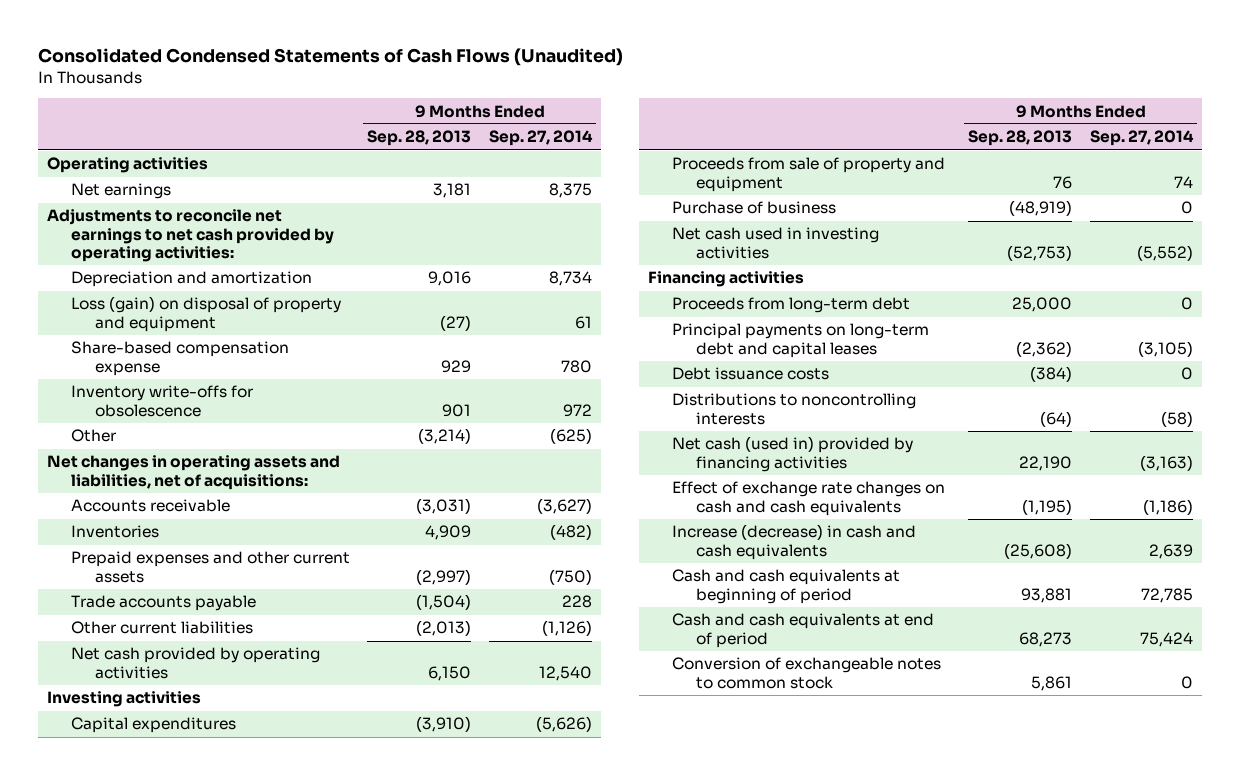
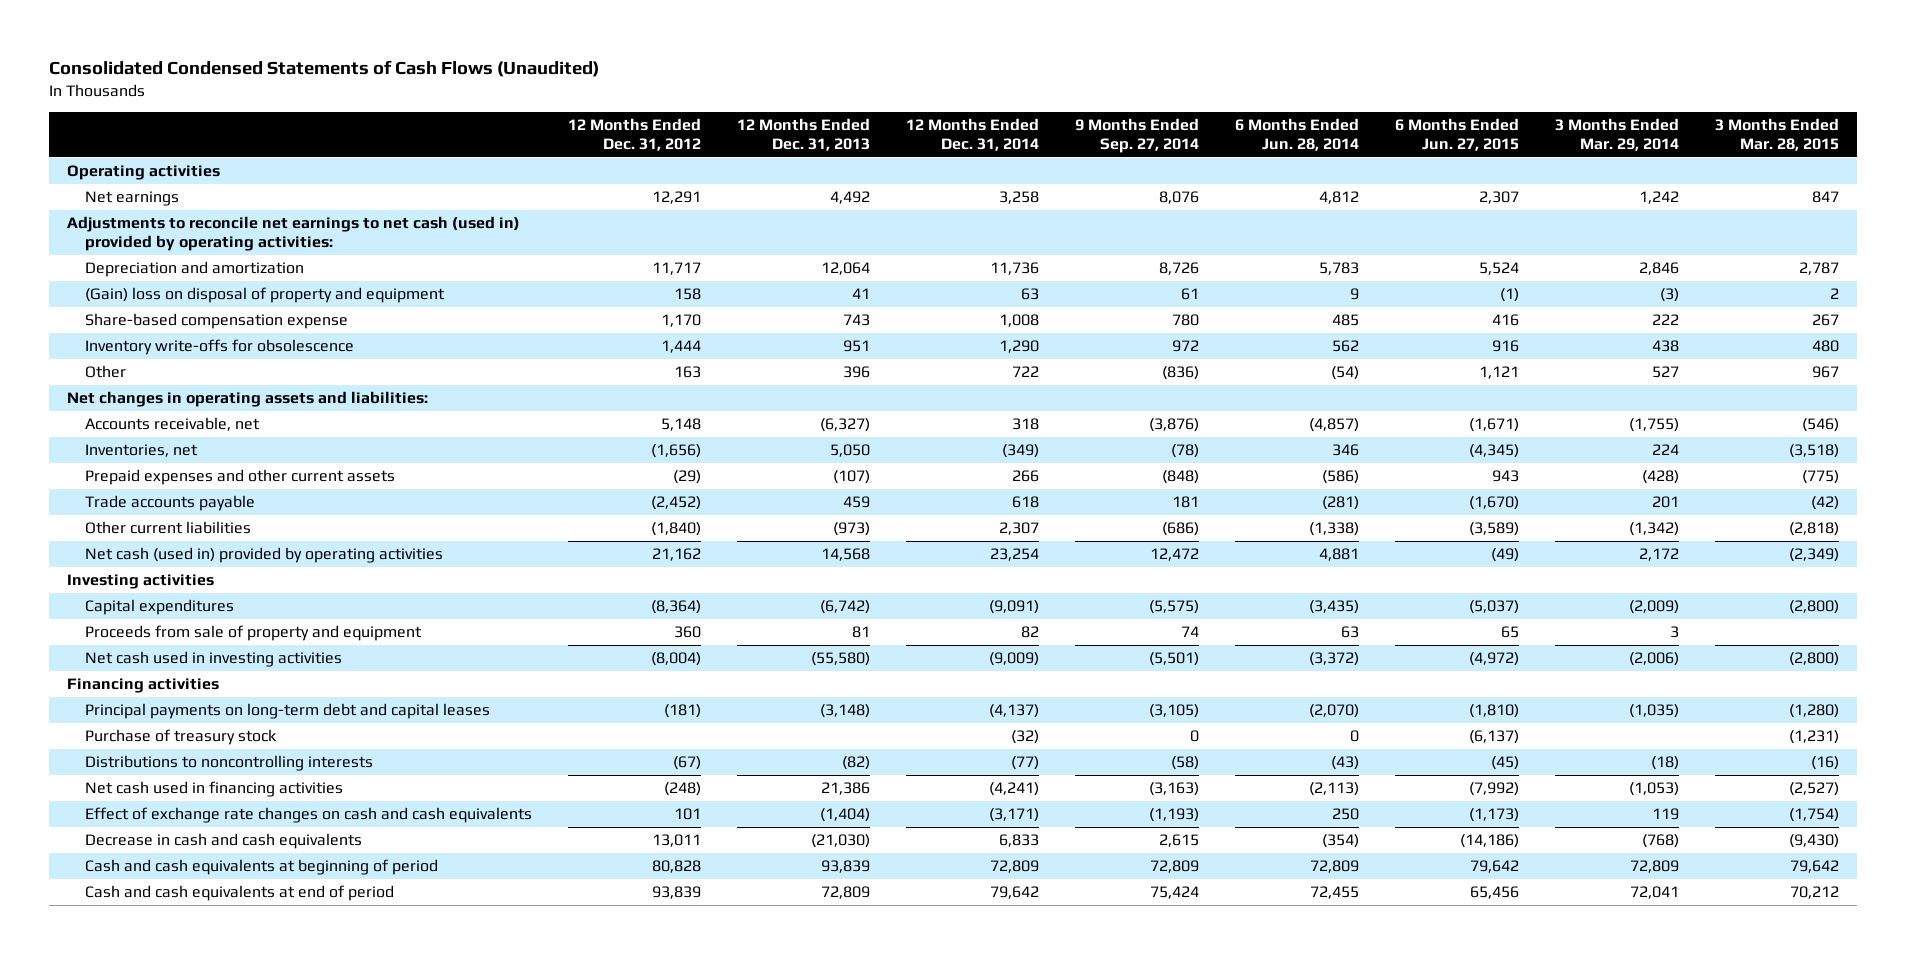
- | 9 Months Ended Sep. 28, 2013 | 9 Months Ended Sep. 27, 2014
+ | 12 Months Ended Dec. 31, 2012 | 12 Months Ended Dec. 31, 2013 | 12 Months Ended Dec. 31, 2014 | 9 Months Ended Sep. 27, 2014 | 6 Months Ended Jun. 28, 2014 | 6 Months Ended Jun. 27, 2015 | 3 Months Ended Mar. 29, 2014 | 3 Months Ended Mar. 28, 2015
- Net earnings | 3,181 | 8,375
- Adjustments to reconcile net earnings to net cash provided by operating activities:
- Depreciation and amortization | 9,016 | 8,734
- Loss (gain) on disposal of property and equipment | (27) | 61
+ Net earnings | 12,291 | 4,492 | 3,258 | 8,076 | 4,812 | 2,307 | 1,242 | 847
+ Adjustments to reconcile net earnings to net cash (used in) provided by operating activities:
+ Depreciation and amortization | 11,717 | 12,064 | 11,736 | 8,726 | 5,783 | 5,524 | 2,846 | 2,787
+ (Gain) loss on disposal of property and equipment | 158 | 41 | 63 | 61 | 9 | (1) | (3) | 2
- Other | (3,214) | (625)
- Net changes in operating assets and liabilities, net of acquisitions:
- Accounts receivable | (3,031) | (3,627)
- Inventories | 4,909 | (482)
- Prepaid expenses and other current assets | (2,997) | (750)
- Trade accounts payable | (1,504) | 228
- Other current liabilities | (2,013) | (1,126)
- Net cash provided by operating activities | 6,150 | 12,540
+ Other | 163 | 396 | 722 | (836) | (54) | 1,121 | 527 | 967
+ Net changes in operating assets and liabilities:
+ Accounts receivable, net | 5,148 | (6,327) | 318 | (3,876) | (4,857) | (1,671) | (1,755) | (546)
+ Inventories, net | (1,656) | 5,050 | (349) | (78) | 346 | (4,345) | 224 | (3,518)
+ Prepaid expenses and other current assets | (29) | (107) | 266 | (848) | (586) | 943 | (428) | (775)
+ Trade accounts payable | (2,452) | 459 | 618 | 181 | (281) | (1,670) | 201 | (42)
+ Other current liabilities | (1,840) | (973) | 2,307 | (686) | (1,338) | (3,589) | (1,342) | (2,818)
+ Net cash (used in) provided by operating activities | 21,162 | 14,568 | 23,254 | 12,472 | 4,881 | (49) | 2,172 | (2,349)
- Capital expenditures | (3,910) | (5,626)
+ Capital expenditures | (8,364) | (6,742) | (9,091) | (5,575) | (3,435) | (5,037) | (2,009) | (2,800)
- Purchase of business | (48,919) | 0
- Net cash used in investing activities | (52,753) | (5,552)
+ Net cash used in investing activities | (8,004) | (55,580) | (9,009) | (5,501) | (3,372) | (4,972) | (2,006) | (2,800)
- Proceeds from long-term debt | 25,000 | 0
- Debt issuance costs | (384) | 0
+ Purchase of treasury stock | | | (32) | 0 | 0 | (6,137) | | (1,231)
- Net cash (used in) provided by financing activities | 22,190 | (3,163)
- Effect of exchange rate changes on cash and cash equivalents | (1,195) | (1,186)
- Increase (decrease) in cash and cash equivalents | (25,608) | 2,639
- Cash and cash equivalents at beginning of period | 93,881 | 72,785
+ Net cash used in financing activities | (248) | 21,386 | (4,241) | (3,163) | (2,113) | (7,992) | (1,053) | (2,527)
+ Effect of exchange rate changes on cash and cash equivalents | 101 | (1,404) | (3,171) | (1,193) | 250 | (1,173) | 119 | (1,754)
+ Decrease in cash and cash equivalents | 13,011 | (21,030) | 6,833 | 2,615 | (354) | (14,186) | (768) | (9,430)
+ Cash and cash equivalents at beginning of period | 80,828 | 93,839 | 72,809 | 72,809 | 72,809 | 79,642 | 72,809 | 79,642
- Conversion of exchangeable notes to common stock | 5,861 | 0

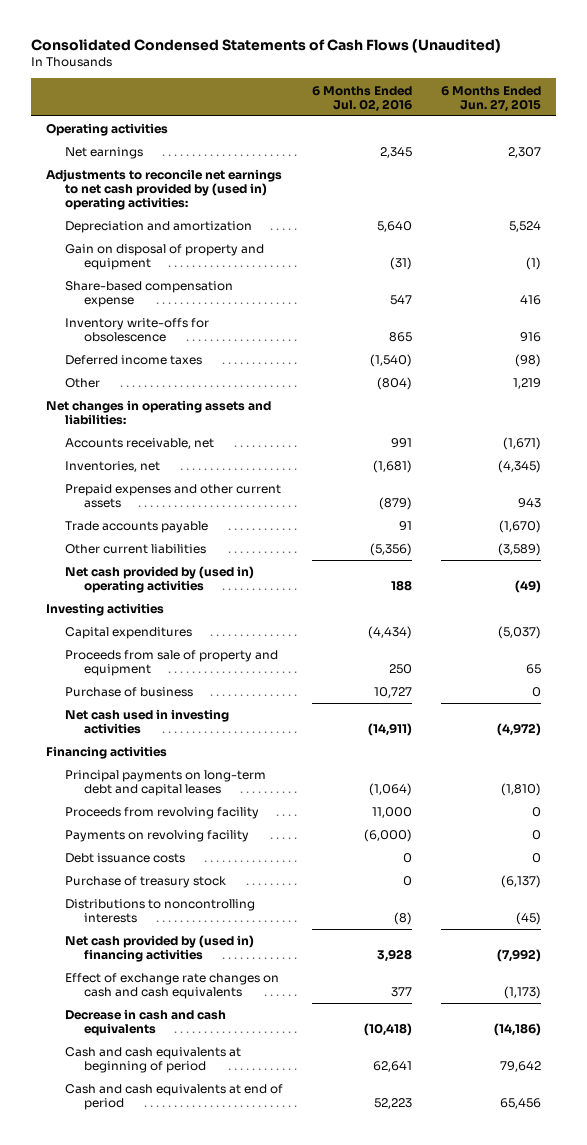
- | 12 Months Ended Dec. 31, 2012 | 12 Months Ended Dec. 31, 2013 | 12 Months Ended Dec. 31, 2014 | 9 Months Ended Sep. 27, 2014 | 6 Months Ended Jun. 28, 2014 | 6 Months Ended Jun. 27, 2015 | 3 Months Ended Mar. 29, 2014 | 3 Months Ended Mar. 28, 2015
+ | 6 Months Ended Jul. 02, 2016 | 6 Months Ended Jun. 27, 2015
- Adjustments to reconcile net earnings to net cash (used in) provided by operating activities:
+ Adjustments to reconcile net earnings to net cash provided by (used in) operating activities:
- (Gain) loss on disposal of property and equipment | 158 | 41 | 63 | 61 | 9 | (1) | (3) | 2
+ Gain on disposal of property and equipment | (31) | (1)
- Other | 163 | 396 | 722 | (836) | (54) | 1,121 | 527 | 967
+ Deferred income taxes | (1,540) | (98)
+ Other | (804) | 1,219
- Net cash (used in) provided by operating activities | 21,162 | 14,568 | 23,254 | 12,472 | 4,881 | (49) | 2,172 | (2,349)
+ Net cash provided by (used in) operating activities | 188 | (49)
+ Purchase of business | 10,727 | 0
+ Proceeds from revolving facility | 11,000 | 0
+ Payments on revolving facility | (6,000) | 0
+ Debt issuance costs | 0 | 0
- Net cash used in financing activities | (248) | 21,386 | (4,241) | (3,163) | (2,113) | (7,992) | (1,053) | (2,527)
+ Net cash provided by (used in) financing activities | 3,928 | (7,992)

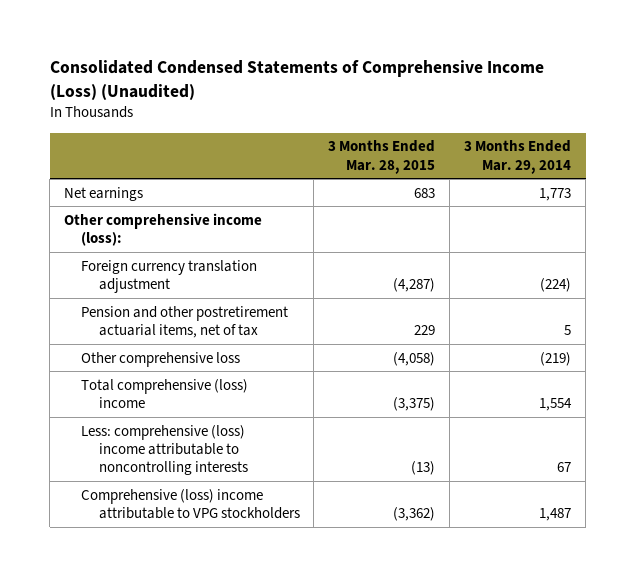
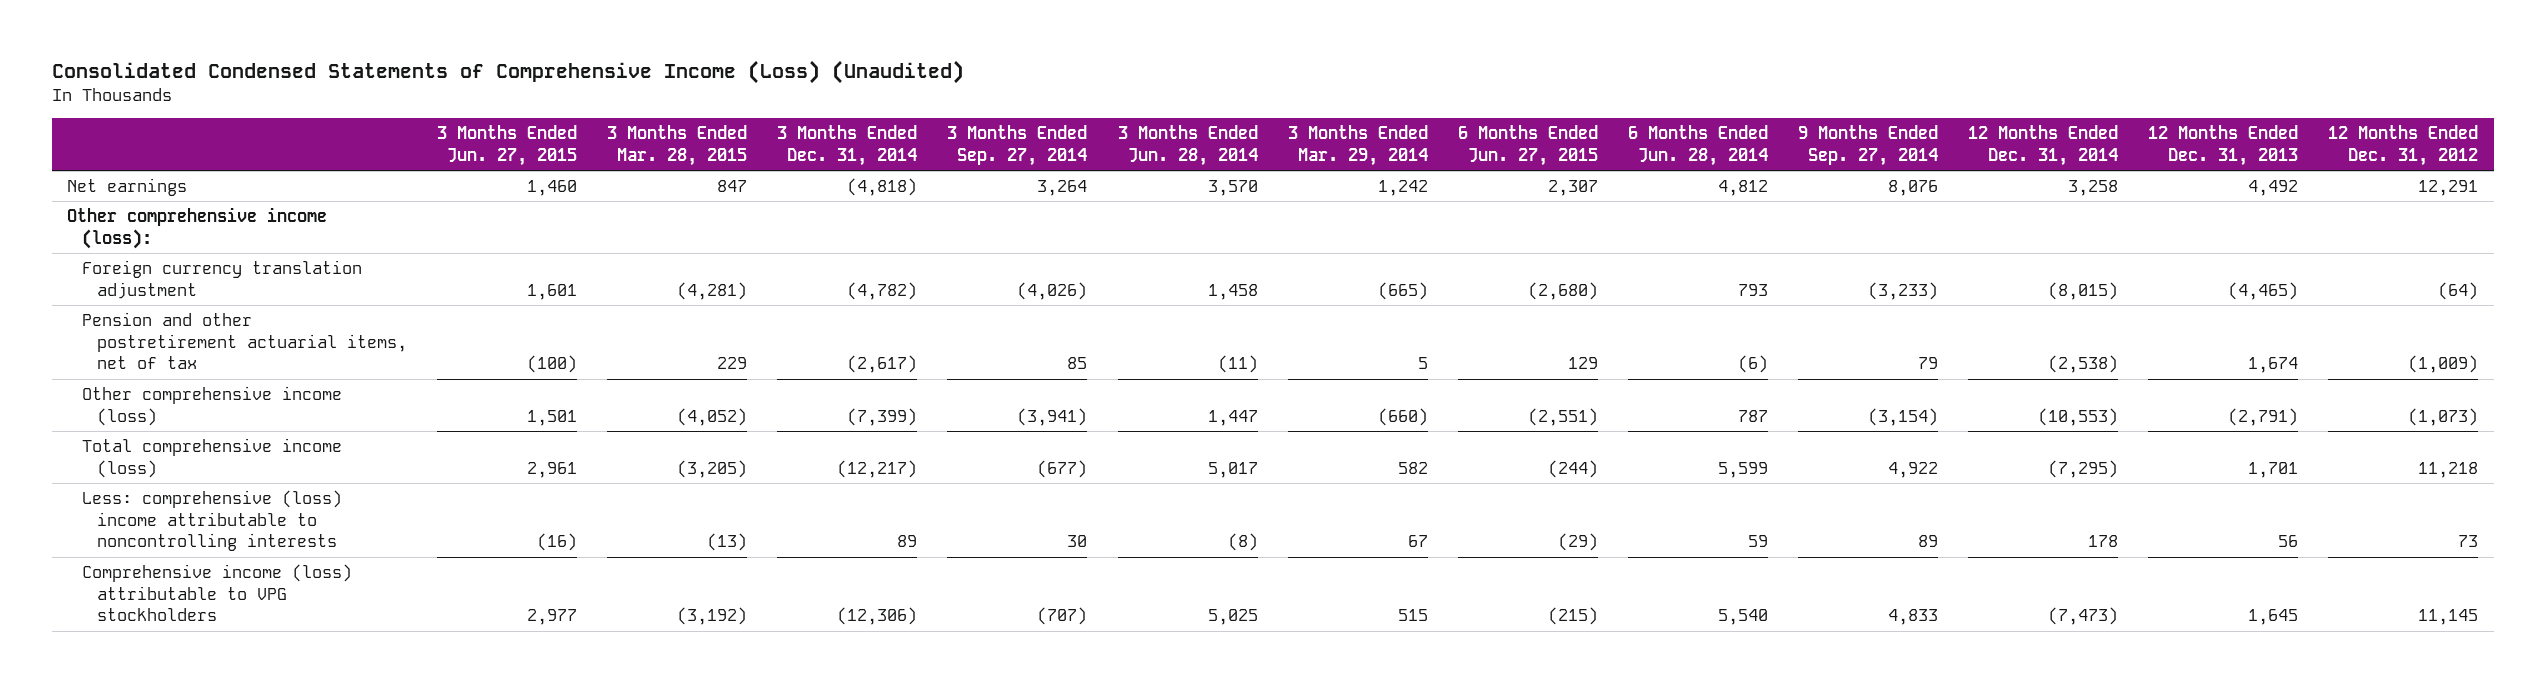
- | 3 Months Ended Mar. 28, 2015 | 3 Months Ended Mar. 29, 2014
+ | 3 Months Ended Jun. 27, 2015 | 3 Months Ended Mar. 28, 2015 | 3 Months Ended Dec. 31, 2014 | 3 Months Ended Sep. 27, 2014 | 3 Months Ended Jun. 28, 2014 | 3 Months Ended Mar. 29, 2014 | 6 Months Ended Jun. 27, 2015 | 6 Months Ended Jun. 28, 2014 | 9 Months Ended Sep. 27, 2014 | 12 Months Ended Dec. 31, 2014 | 12 Months Ended Dec. 31, 2013 | 12 Months Ended Dec. 31, 2012
- Net earnings | 683 | 1,773
+ Net earnings | 1,460 | 847 | (4,818) | 3,264 | 3,570 | 1,242 | 2,307 | 4,812 | 8,076 | 3,258 | 4,492 | 12,291
- Foreign currency translation adjustment | (4,287) | (224)
+ Foreign currency translation adjustment | 1,601 | (4,281) | (4,782) | (4,026) | 1,458 | (665) | (2,680) | 793 | (3,233) | (8,015) | (4,465) | (64)
- Other comprehensive loss | (4,058) | (219)
- Total comprehensive (loss) income | (3,375) | 1,554
+ Other comprehensive income (loss) | 1,501 | (4,052) | (7,399) | (3,941) | 1,447 | (660) | (2,551) | 787 | (3,154) | (10,553) | (2,791) | (1,073)
+ Total comprehensive income (loss) | 2,961 | (3,205) | (12,217) | (677) | 5,017 | 582 | (244) | 5,599 | 4,922 | (7,295) | 1,701 | 11,218
- Comprehensive (loss) income attributable to VPG stockholders | (3,362) | 1,487
+ Comprehensive income (loss) attributable to VPG stockholders | 2,977 | (3,192) | (12,306) | (707) | 5,025 | 515 | (215) | 5,540 | 4,833 | (7,473) | 1,645 | 11,145

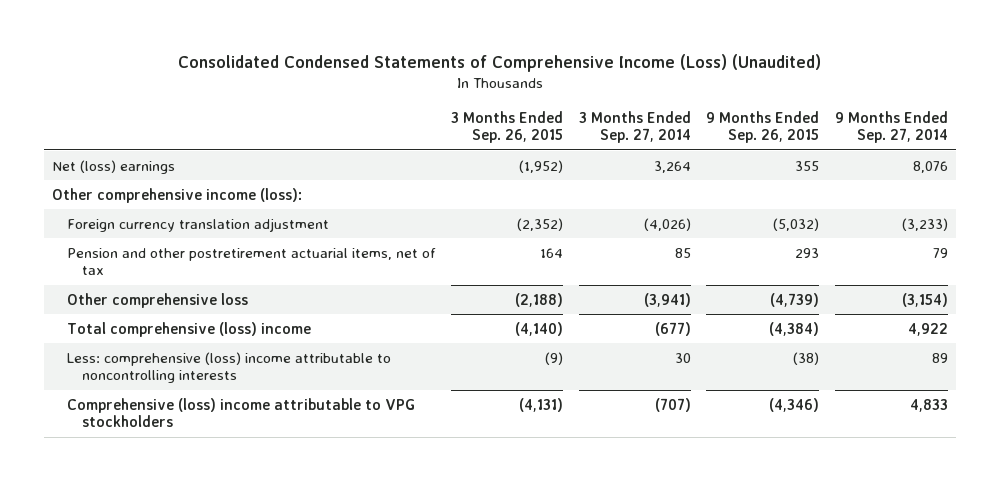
- | 3 Months Ended Jun. 27, 2015 | 3 Months Ended Mar. 28, 2015 | 3 Months Ended Dec. 31, 2014 | 3 Months Ended Sep. 27, 2014 | 3 Months Ended Jun. 28, 2014 | 3 Months Ended Mar. 29, 2014 | 6 Months Ended Jun. 27, 2015 | 6 Months Ended Jun. 28, 2014 | 9 Months Ended Sep. 27, 2014 | 12 Months Ended Dec. 31, 2014 | 12 Months Ended Dec. 31, 2013 | 12 Months Ended Dec. 31, 2012
+ | 3 Months Ended Sep. 26, 2015 | 3 Months Ended Sep. 27, 2014 | 9 Months Ended Sep. 26, 2015 | 9 Months Ended Sep. 27, 2014
- Net earnings | 1,460 | 847 | (4,818) | 3,264 | 3,570 | 1,242 | 2,307 | 4,812 | 8,076 | 3,258 | 4,492 | 12,291
+ Net (loss) earnings | (1,952) | 3,264 | 355 | 8,076
- Other comprehensive income (loss) | 1,501 | (4,052) | (7,399) | (3,941) | 1,447 | (660) | (2,551) | 787 | (3,154) | (10,553) | (2,791) | (1,073)
- Total comprehensive income (loss) | 2,961 | (3,205) | (12,217) | (677) | 5,017 | 582 | (244) | 5,599 | 4,922 | (7,295) | 1,701 | 11,218
+ Other comprehensive loss | (2,188) | (3,941) | (4,739) | (3,154)
+ Total comprehensive (loss) income | (4,140) | (677) | (4,384) | 4,922
- Comprehensive income (loss) attributable to VPG stockholders | 2,977 | (3,192) | (12,306) | (707) | 5,025 | 515 | (215) | 5,540 | 4,833 | (7,473) | 1,645 | 11,145
+ Comprehensive (loss) income attributable to VPG stockholders | (4,131) | (707) | (4,346) | 4,833

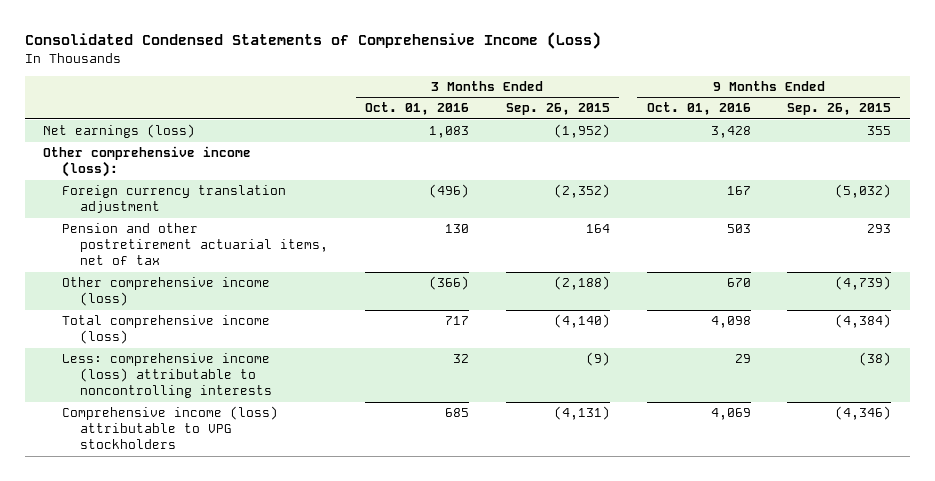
- Consolidated Condensed Statements of Comprehensive Income (Loss) (Unaudited)
+ Consolidated Condensed Statements of Comprehensive Income (Loss)
- | 3 Months Ended Sep. 26, 2015 | 3 Months Ended Sep. 27, 2014 | 9 Months Ended Sep. 26, 2015 | 9 Months Ended Sep. 27, 2014
+ | 3 Months Ended Oct. 01, 2016 | 3 Months Ended Sep. 26, 2015 | 9 Months Ended Oct. 01, 2016 | 9 Months Ended Sep. 26, 2015
- Net (loss) earnings | (1,952) | 3,264 | 355 | 8,076
+ Net earnings (loss) | 1,083 | (1,952) | 3,428 | 355
- Other comprehensive loss | (2,188) | (3,941) | (4,739) | (3,154)
- Total comprehensive (loss) income | (4,140) | (677) | (4,384) | 4,922
- Less: comprehensive (loss) income attributable to noncontrolling interests | (9) | 30 | (38) | 89
- Comprehensive (loss) income attributable to VPG stockholders | (4,131) | (707) | (4,346) | 4,833
+ Other comprehensive income (loss) | (366) | (2,188) | 670 | (4,739)
+ Total comprehensive income (loss) | 717 | (4,140) | 4,098 | (4,384)
+ Less: comprehensive income (loss) attributable to noncontrolling interests | 32 | (9) | 29 | (38)
+ Comprehensive income (loss) attributable to VPG stockholders | 685 | (4,131) | 4,069 | (4,346)

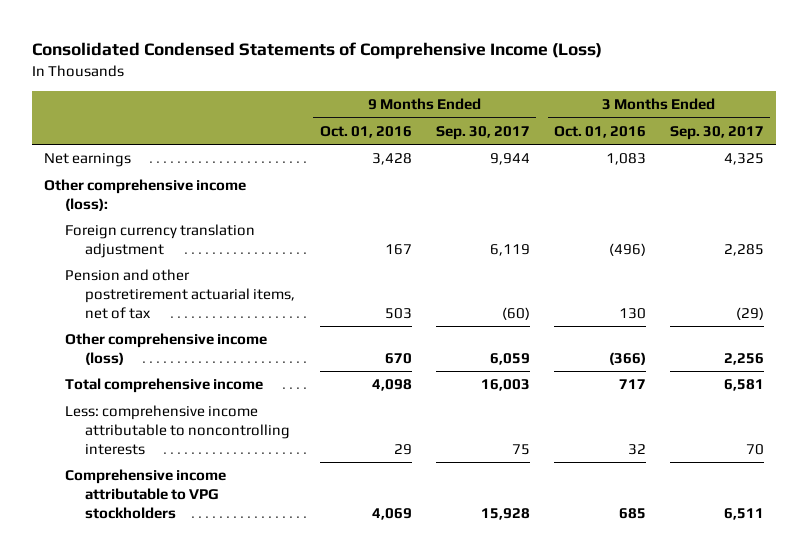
- | 3 Months Ended Oct. 01, 2016 | 3 Months Ended Sep. 26, 2015 | 9 Months Ended Oct. 01, 2016 | 9 Months Ended Sep. 26, 2015
+ | 9 Months Ended Oct. 01, 2016 | 9 Months Ended Sep. 30, 2017 | 3 Months Ended Oct. 01, 2016 | 3 Months Ended Sep. 30, 2017
- Net earnings (loss) | 1,083 | (1,952) | 3,428 | 355
+ Net earnings | 3,428 | 9,944 | 1,083 | 4,325
- Total comprehensive income (loss) | 717 | (4,140) | 4,098 | (4,384)
- Less: comprehensive income (loss) attributable to noncontrolling interests | 32 | (9) | 29 | (38)
- Comprehensive income (loss) attributable to VPG stockholders | 685 | (4,131) | 4,069 | (4,346)
+ Total comprehensive income | 4,098 | 16,003 | 717 | 6,581
+ Less: comprehensive income attributable to noncontrolling interests | 29 | 75 | 32 | 70
+ Comprehensive income attributable to VPG stockholders | 4,069 | 15,928 | 685 | 6,511

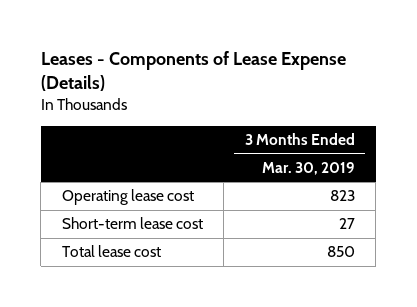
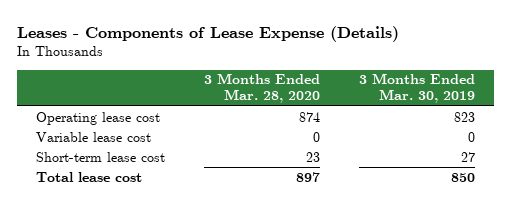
- | 3 Months Ended Mar. 30, 2019
+ | 3 Months Ended Mar. 28, 2020 | 3 Months Ended Mar. 30, 2019
+ Variable lease cost | 0 | 0

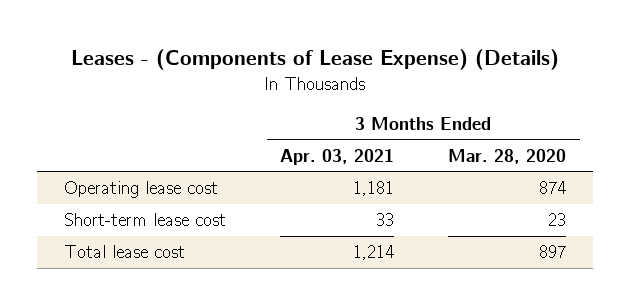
- Leases - Components of Lease Expense (Details)
+ Leases - (Components of Lease Expense) (Details)
- | 3 Months Ended Mar. 28, 2020 | 3 Months Ended Mar. 30, 2019
+ | 3 Months Ended Apr. 03, 2021 | 3 Months Ended Mar. 28, 2020
- Variable lease cost | 0 | 0

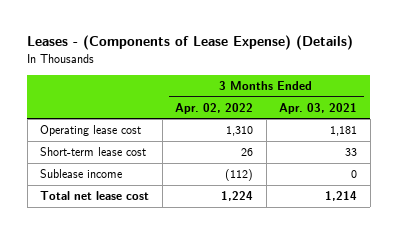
- | 3 Months Ended Apr. 03, 2021 | 3 Months Ended Mar. 28, 2020
+ | 3 Months Ended Apr. 02, 2022 | 3 Months Ended Apr. 03, 2021
- Total lease cost | 1,214 | 897
+ Sublease income | (112) | 0
+ Total net lease cost | 1,224 | 1,214

